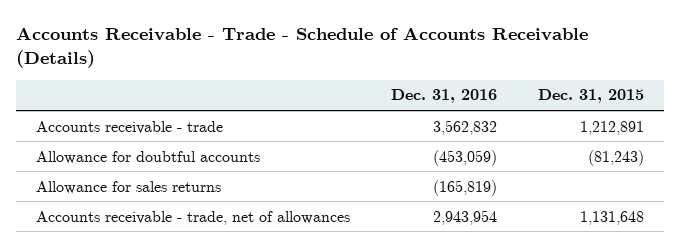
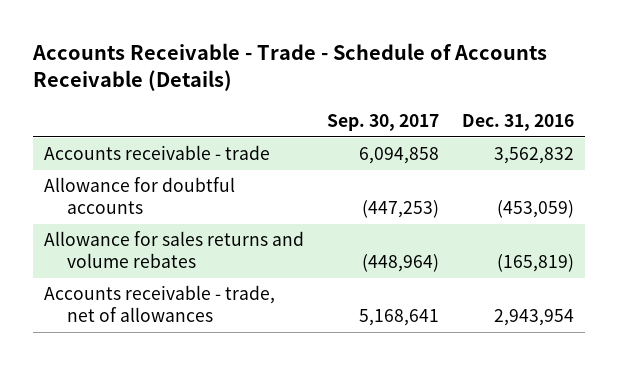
- | Dec. 31, 2016 | Dec. 31, 2015
+ | Sep. 30, 2017 | Dec. 31, 2016
- Allowance for sales returns | (165,819) |
+ Allowance for sales returns and volume rebates | (448,964) | (165,819)

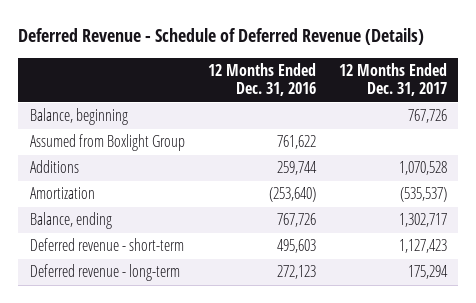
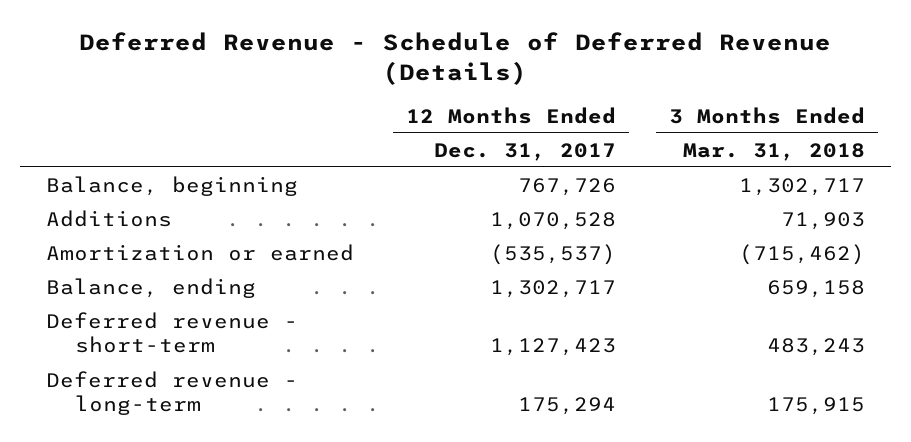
- | 12 Months Ended Dec. 31, 2016 | 12 Months Ended Dec. 31, 2017
+ | 12 Months Ended Dec. 31, 2017 | 3 Months Ended Mar. 31, 2018
- Assumed from Boxlight Group | 761,622 |
- Amortization | (253,640) | (535,537)
+ Amortization or earned | (535,537) | (715,462)

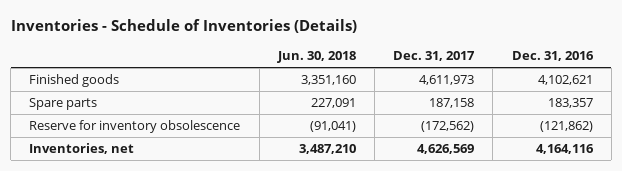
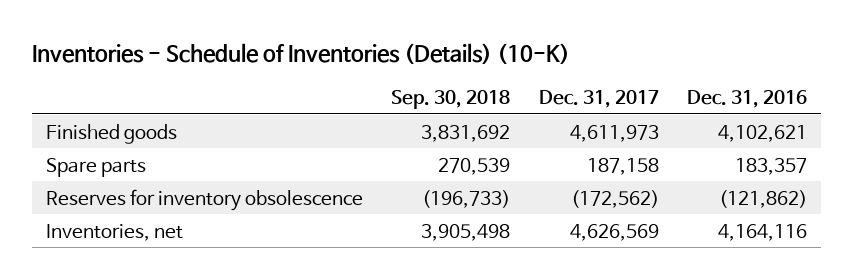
- Inventories - Schedule of Inventories (Details)
+ Inventories - Schedule of Inventories (Details) (10-K)
- | Jun. 30, 2018 | Dec. 31, 2017 | Dec. 31, 2016
+ | Sep. 30, 2018 | Dec. 31, 2017 | Dec. 31, 2016
- Reserve for inventory obsolescence | (91,041) | (172,562) | (121,862)
+ Reserves for inventory obsolescence | (196,733) | (172,562) | (121,862)

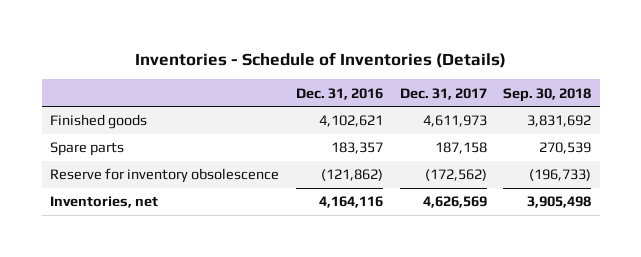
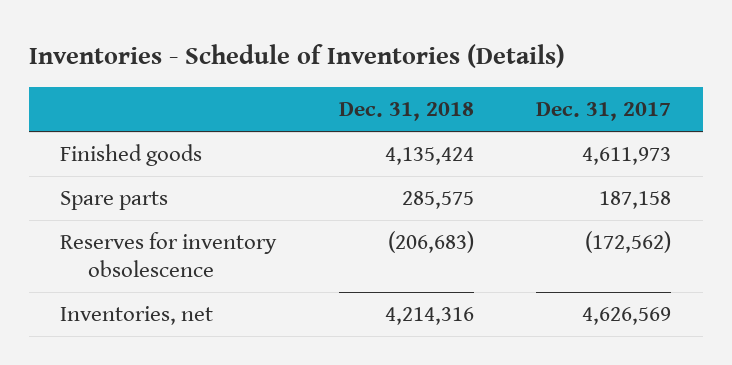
- | Dec. 31, 2016 | Dec. 31, 2017 | Sep. 30, 2018
+ | Dec. 31, 2018 | Dec. 31, 2017
- Reserve for inventory obsolescence | (121,862) | (172,562) | (196,733)
+ Reserves for inventory obsolescence | (206,683) | (172,562)

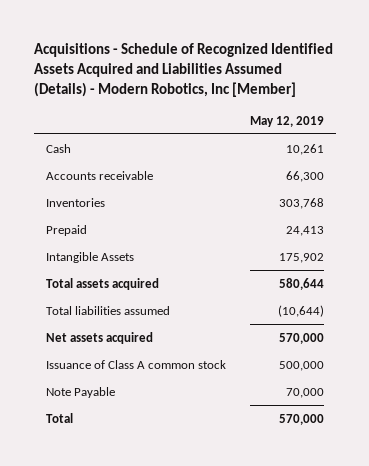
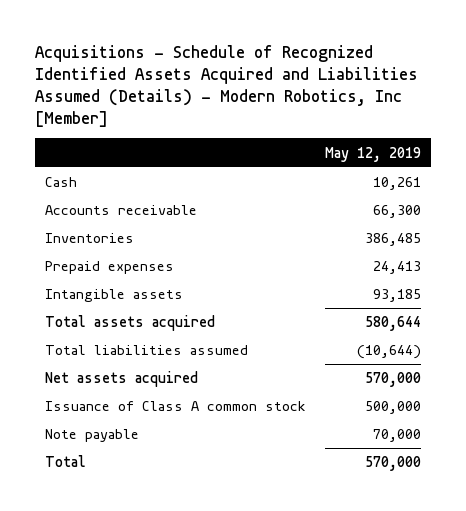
- Inventories | 303,768
- Prepaid | 24,413
- Intangible Assets | 175,902
+ Inventories | 386,485
+ Prepaid expenses | 24,413
+ Intangible assets | 93,185
- Note Payable | 70,000
+ Note payable | 70,000

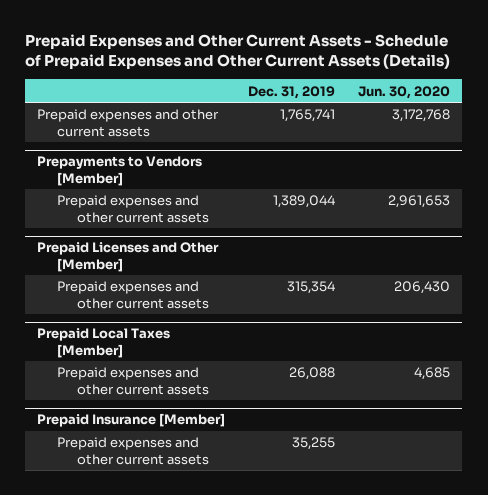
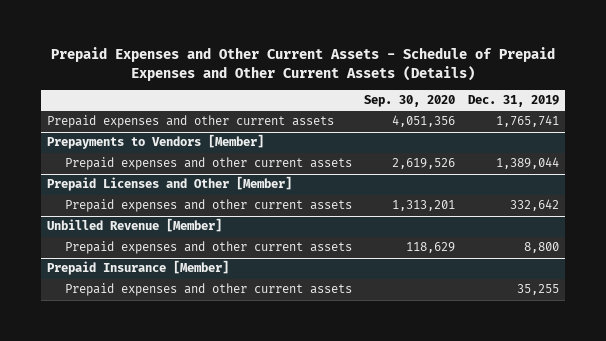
- | Dec. 31, 2019 | Jun. 30, 2020
+ | Sep. 30, 2020 | Dec. 31, 2019
@ Prepaid Licenses and Other [Member]
- Prepaid expenses and other current assets | 315,354 | 206,430
- Prepaid Local Taxes [Member]
- Prepaid expenses and other current assets | 26,088 | 4,685
@ Prepaid Licenses and Other [Member]
+ Prepaid expenses and other current assets | 1,313,201 | 332,642
+ Unbilled Revenue [Member]
+ Prepaid expenses and other current assets | 118,629 | 8,800

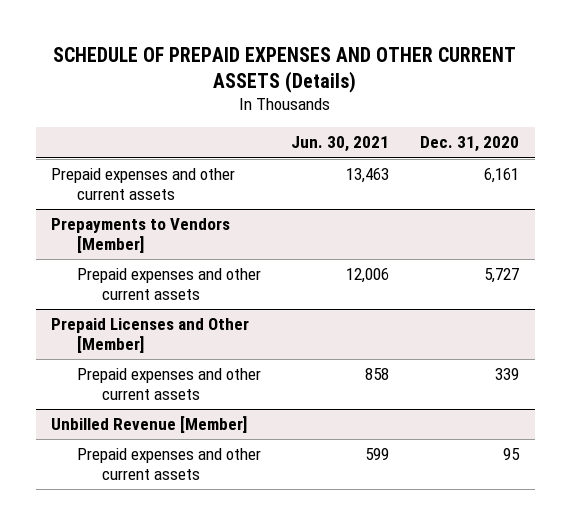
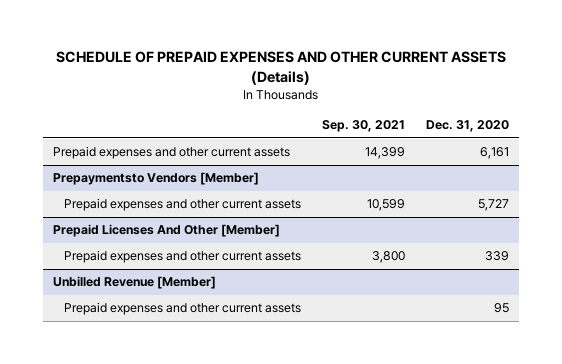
- | Jun. 30, 2021 | Dec. 31, 2020
+ | Sep. 30, 2021 | Dec. 31, 2020
- Prepayments to Vendors [Member]
+ Prepaymentsto Vendors [Member]
- Prepaid Licenses and Other [Member]
+ Prepaid Licenses And Other [Member]

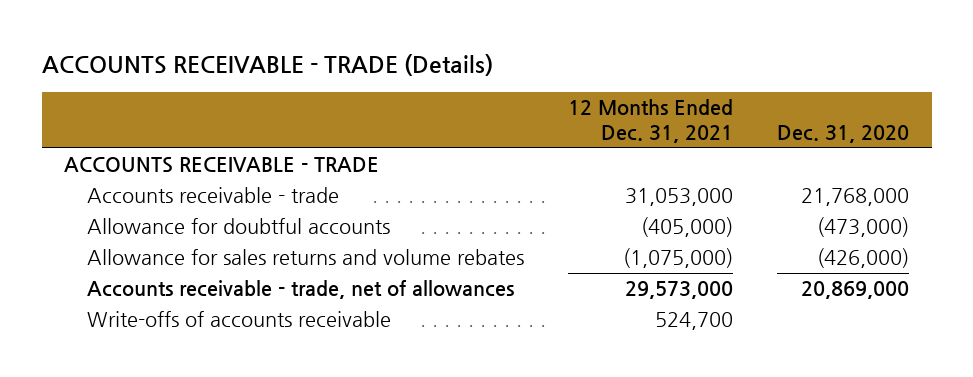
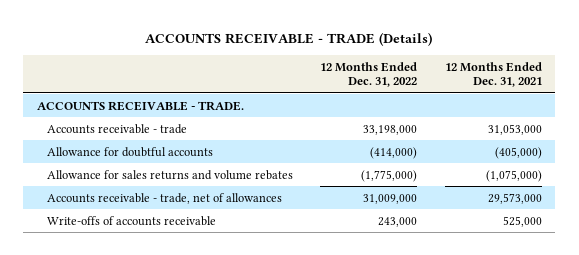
- | 12 Months Ended Dec. 31, 2021 | Dec. 31, 2020
+ | 12 Months Ended Dec. 31, 2022 | 12 Months Ended Dec. 31, 2021
- ACCOUNTS RECEIVABLE - TRADE
+ ACCOUNTS RECEIVABLE - TRADE.
- Write-offs of accounts receivable | 524,700 |
+ Write-offs of accounts receivable | 243,000 | 525,000

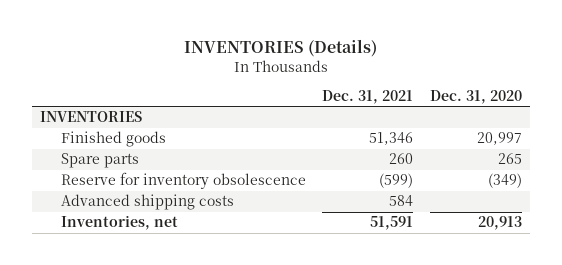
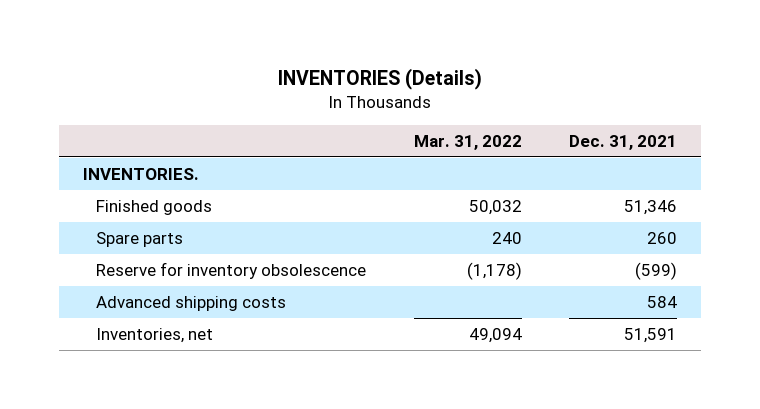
- | Dec. 31, 2021 | Dec. 31, 2020
+ | Mar. 31, 2022 | Dec. 31, 2021
- INVENTORIES
+ INVENTORIES.

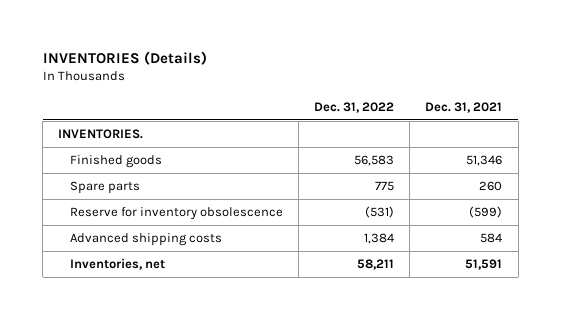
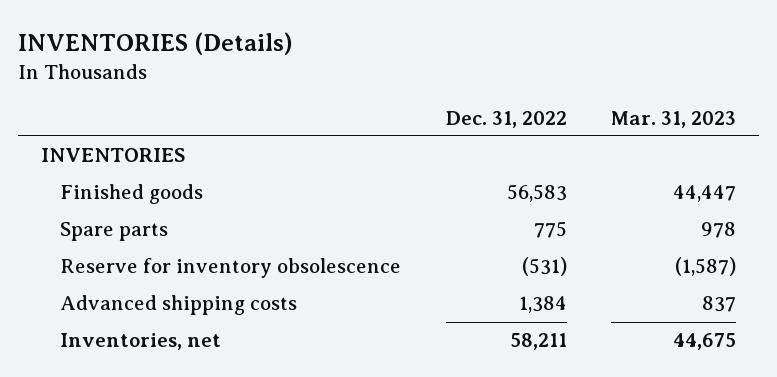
- | Dec. 31, 2022 | Dec. 31, 2021
+ | Dec. 31, 2022 | Mar. 31, 2023
- INVENTORIES.
+ INVENTORIES

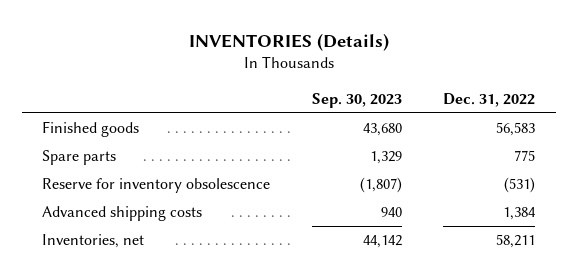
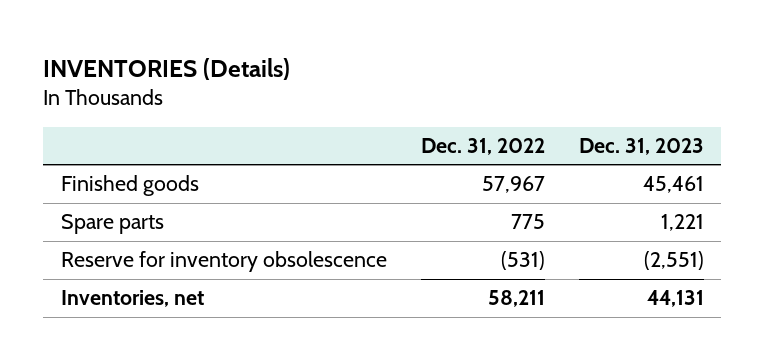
- | Sep. 30, 2023 | Dec. 31, 2022
+ | Dec. 31, 2022 | Dec. 31, 2023
- Finished goods | 43,680 | 56,583
+ Finished goods | 57,967 | 45,461
- Advanced shipping costs | 940 | 1,384

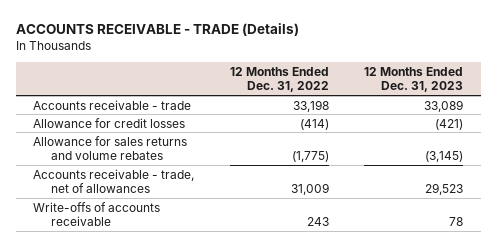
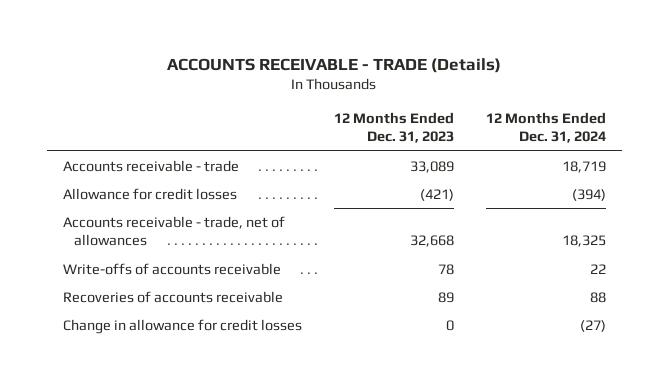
- | 12 Months Ended Dec. 31, 2022 | 12 Months Ended Dec. 31, 2023
+ | 12 Months Ended Dec. 31, 2023 | 12 Months Ended Dec. 31, 2024
- Allowance for sales returns and volume rebates | (1,775) | (3,145)
- Accounts receivable - trade, net of allowances | 31,009 | 29,523
+ Accounts receivable - trade, net of allowances | 32,668 | 18,325
+ Recoveries of accounts receivable | 89 | 88
+ Change in allowance for credit losses | 0 | (27)

